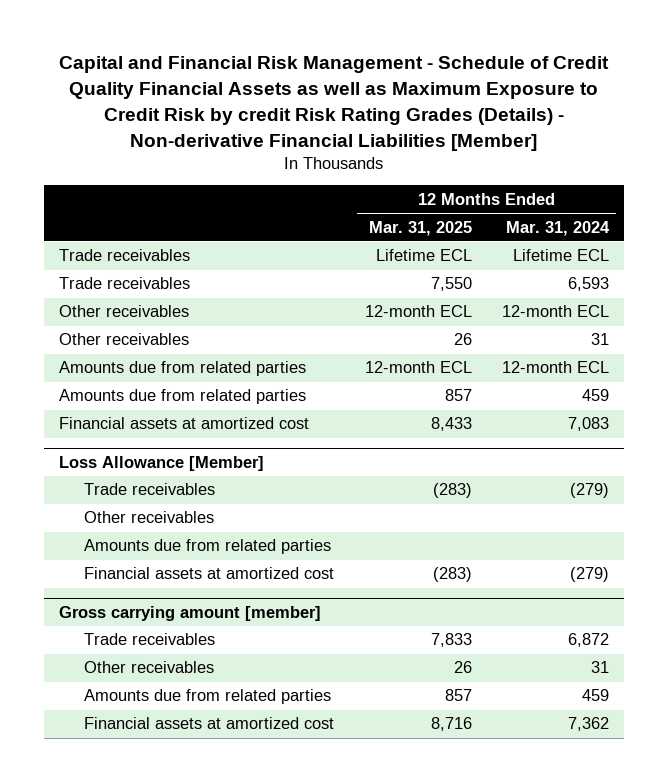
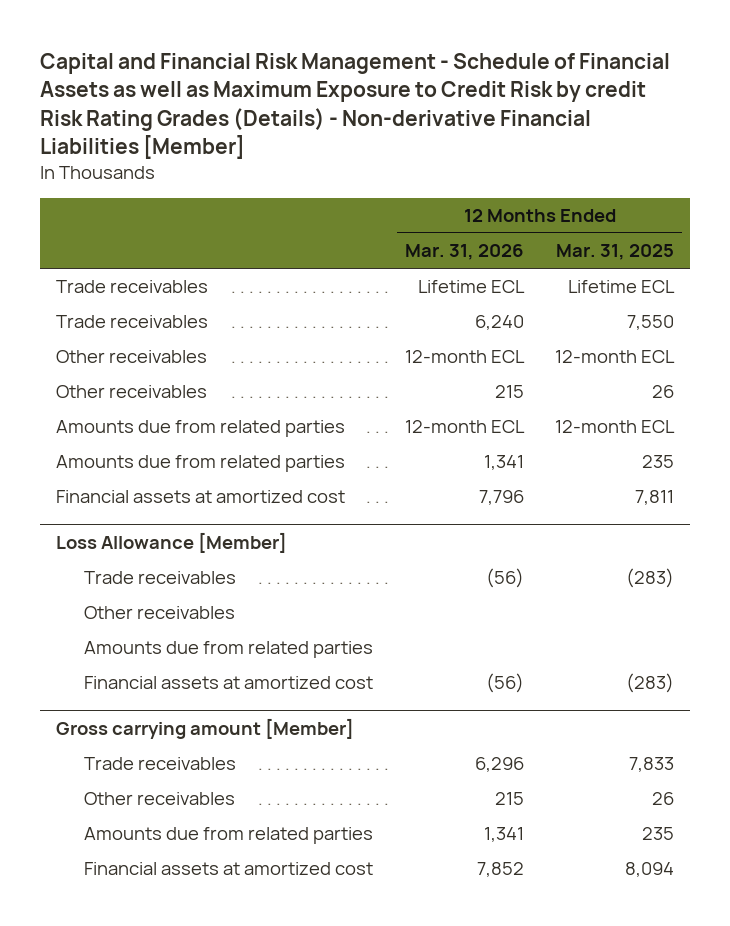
- Capital and Financial Risk Management - Schedule of Credit Quality Financial Assets as well as Maximum Exposure to Credit Risk by credit Risk Rating Grades (Details) - Non-derivative Financial Liabilities [Member]
+ Capital and Financial Risk Management - Schedule of Financial Assets as well as Maximum Exposure to Credit Risk by credit Risk Rating Grades (Details) - Non-derivative Financial Liabilities [Member]
- | 12 Months Ended Mar. 31, 2025 | 12 Months Ended Mar. 31, 2024
+ | 12 Months Ended Mar. 31, 2026 | 12 Months Ended Mar. 31, 2025
- Amounts due from related parties | 857 | 459
- Financial assets at amortized cost | 8,433 | 7,083
+ Amounts due from related parties | 1,341 | 235
+ Financial assets at amortized cost | 7,796 | 7,811
- Gross carrying amount [member]
+ Gross carrying amount [Member]
- Amounts due from related parties | 857 | 459
- Financial assets at amortized cost | 8,716 | 7,362
+ Amounts due from related parties | 1,341 | 235
+ Financial assets at amortized cost | 7,852 | 8,094

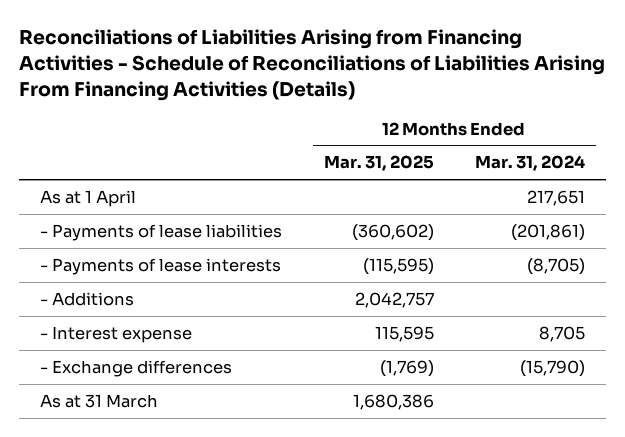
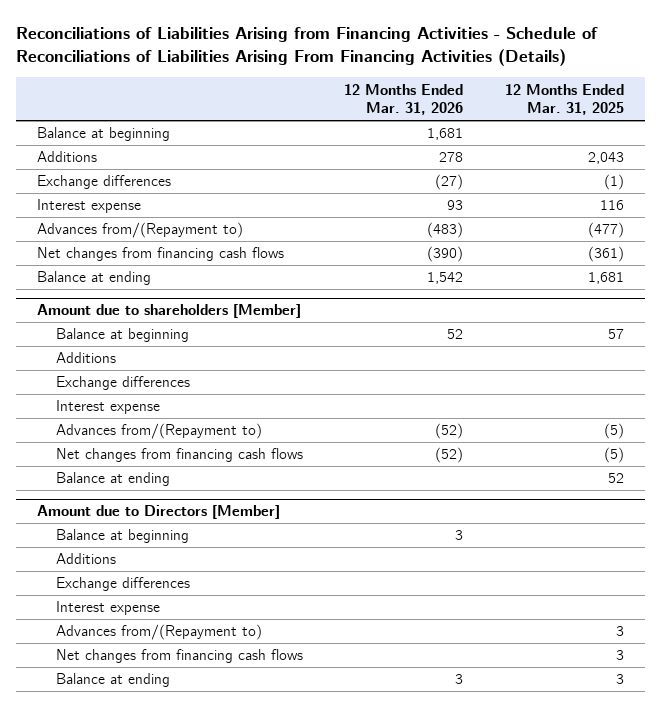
- | 12 Months Ended Mar. 31, 2025 | 12 Months Ended Mar. 31, 2024
+ | 12 Months Ended Mar. 31, 2026 | 12 Months Ended Mar. 31, 2025
- As at 1 April | | 217,651
- - Payments of lease liabilities | (360,602) | (201,861)
- - Payments of lease interests | (115,595) | (8,705)
- - Additions | 2,042,757 |
- - Interest expense | 115,595 | 8,705
- - Exchange differences | (1,769) | (15,790)
- As at 31 March | 1,680,386 |
+ Balance at beginning | 1,681 |
+ Additions | 278 | 2,043
+ Exchange differences | (27) | (1)
+ Interest expense | 93 | 116
+ Advances from/(Repayment to) | (483) | (477)
+ Net changes from financing cash flows | (390) | (361)
+ Balance at ending | 1,542 | 1,681
+ Amount due to shareholders [Member]
+ Balance at beginning | 52 | 57
+ Additions
+ Exchange differences
+ Interest expense
+ Advances from/(Repayment to) | (52) | (5)
+ Net changes from financing cash flows | (52) | (5)
+ Balance at ending | | 52
+ Amount due to Directors [Member]
+ Balance at beginning | 3 |
+ Additions
+ Exchange differences
+ Interest expense
+ Advances from/(Repayment to) | | 3
+ Net changes from financing cash flows | | 3
+ Balance at ending | 3 | 3

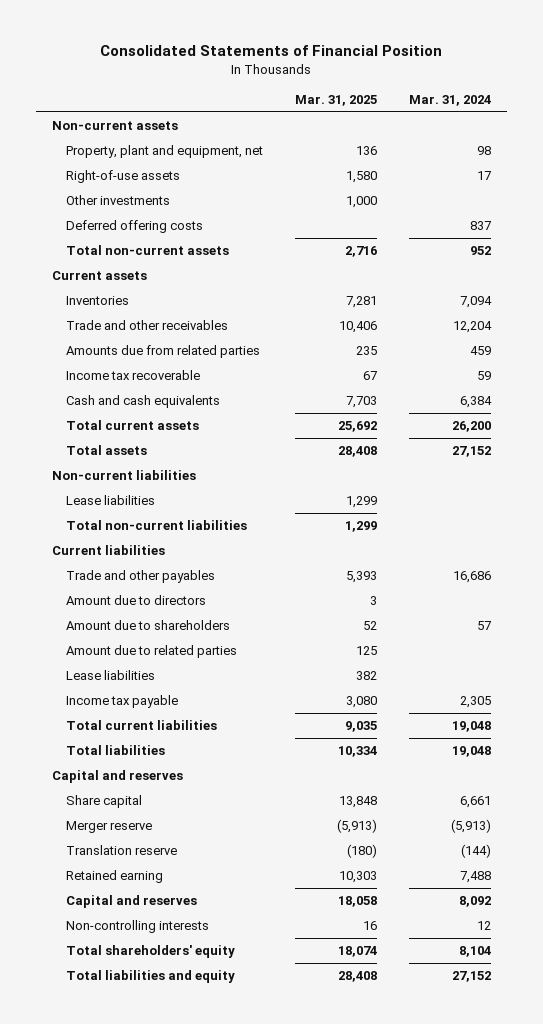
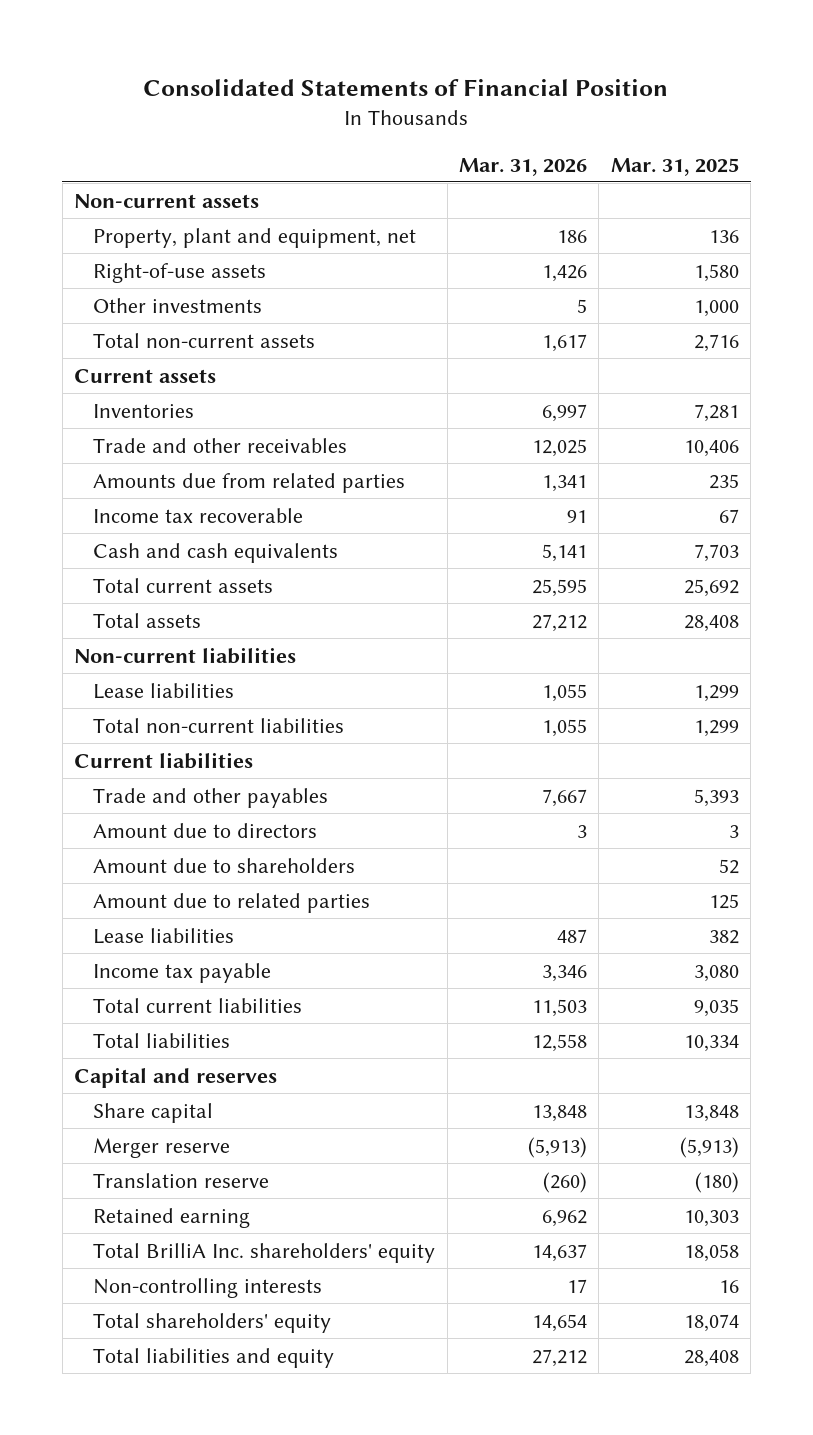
- | Mar. 31, 2025 | Mar. 31, 2024
+ | Mar. 31, 2026 | Mar. 31, 2025
- Deferred offering costs | | 837
- Capital and reserves | 18,058 | 8,092
+ Total BrilliA Inc. shareholders' equity | 14,637 | 18,058

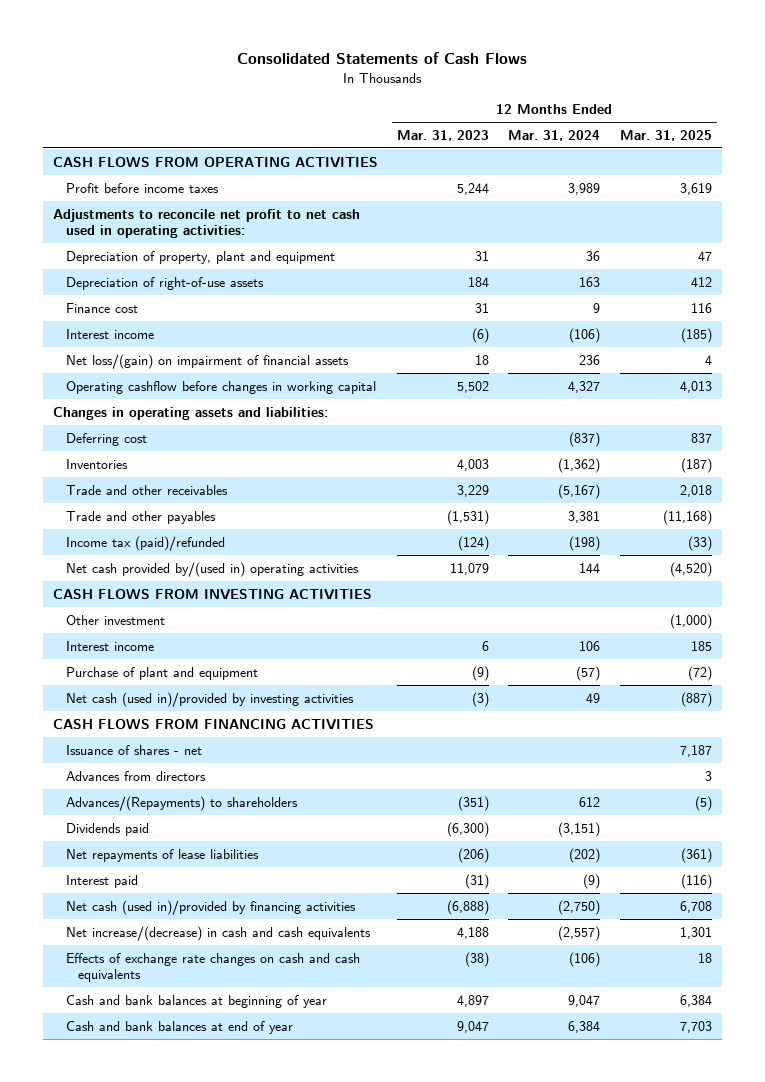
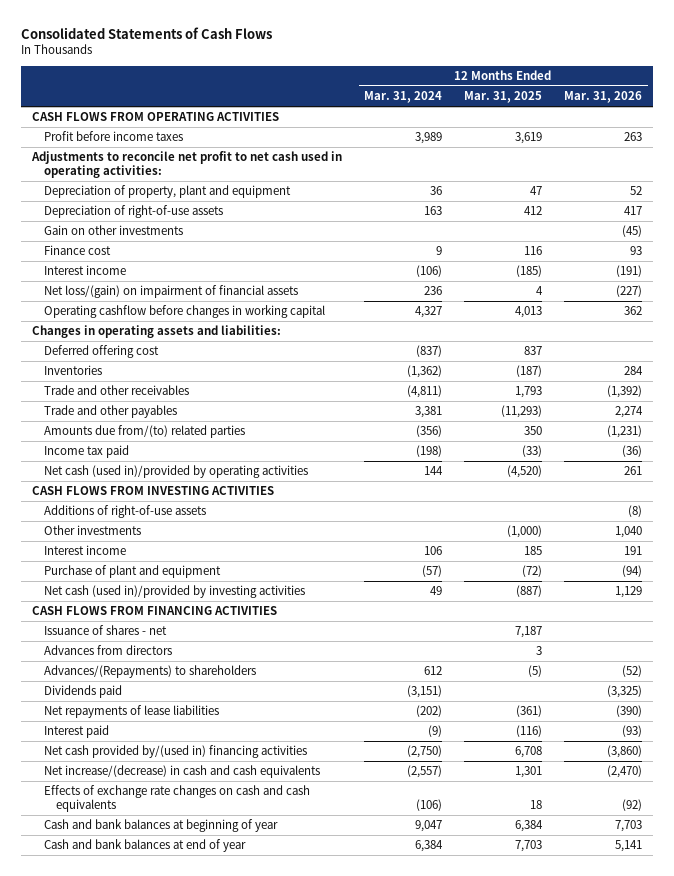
- | 12 Months Ended Mar. 31, 2023 | 12 Months Ended Mar. 31, 2024 | 12 Months Ended Mar. 31, 2025
+ | 12 Months Ended Mar. 31, 2024 | 12 Months Ended Mar. 31, 2025 | 12 Months Ended Mar. 31, 2026
+ Gain on other investments | | | (45)
- Deferring cost | | (837) | 837
+ Deferred offering cost | (837) | 837 |
- Trade and other receivables | 3,229 | (5,167) | 2,018
- Trade and other payables | (1,531) | 3,381 | (11,168)
- Income tax (paid)/refunded | (124) | (198) | (33)
- Net cash provided by/(used in) operating activities | 11,079 | 144 | (4,520)
+ Trade and other receivables | (4,811) | 1,793 | (1,392)
+ Trade and other payables | 3,381 | (11,293) | 2,274
+ Amounts due from/(to) related parties | (356) | 350 | (1,231)
+ Income tax paid | (198) | (33) | (36)
+ Net cash (used in)/provided by operating activities | 144 | (4,520) | 261
- Other investment | | | (1,000)
+ Additions of right-of-use assets | | | (8)
+ Other investments | | (1,000) | 1,040
- Net cash (used in)/provided by financing activities | (6,888) | (2,750) | 6,708
+ Net cash provided by/(used in) financing activities | (2,750) | 6,708 | (3,860)

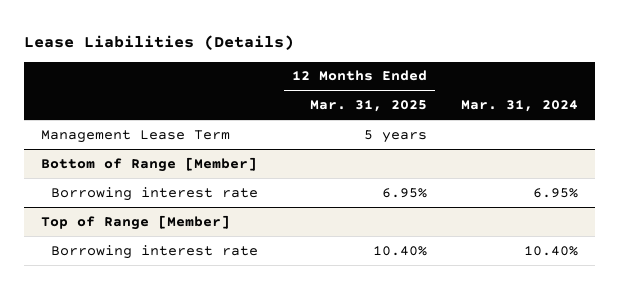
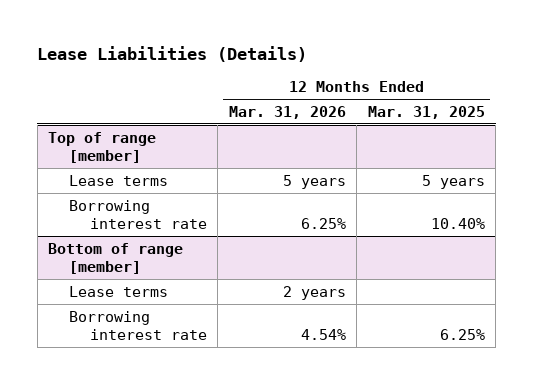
- | 12 Months Ended Mar. 31, 2025 | Mar. 31, 2024
+ | 12 Months Ended Mar. 31, 2026 | 12 Months Ended Mar. 31, 2025
- Management Lease Term | 5 years |
- Bottom of Range [Member]
- Borrowing interest rate | 6.95% | 6.95%
- Top of Range [Member]
+ Top of range [member]
+ Lease terms | 5 years | 5 years
+ Bottom of range [member]
+ Lease terms | 2 years |
+ Borrowing interest rate | 4.54% | 6.25%

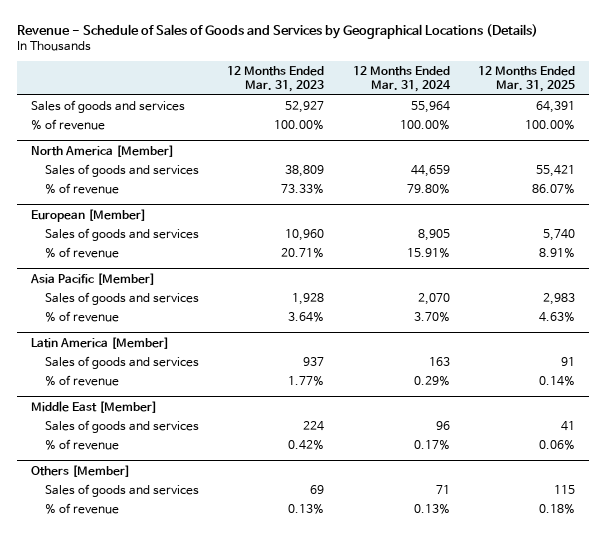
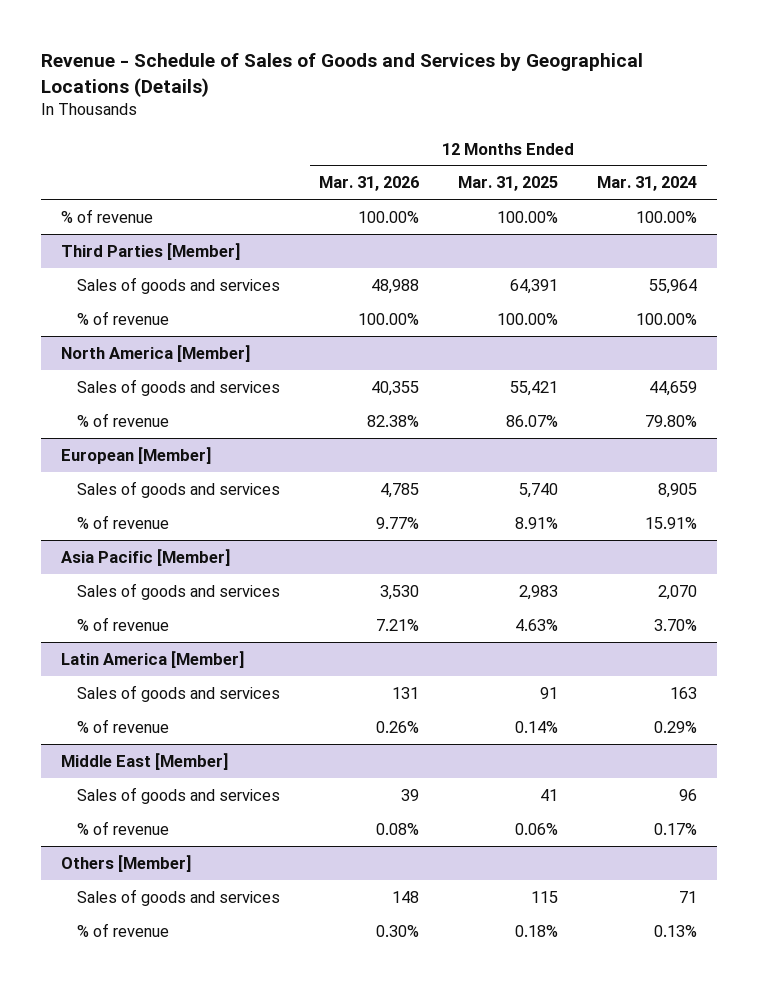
- | 12 Months Ended Mar. 31, 2023 | 12 Months Ended Mar. 31, 2024 | 12 Months Ended Mar. 31, 2025
+ | 12 Months Ended Mar. 31, 2026 | 12 Months Ended Mar. 31, 2025 | 12 Months Ended Mar. 31, 2024
+ % of revenue | 100.00% | 100.00% | 100.00%
+ Third Parties [Member]

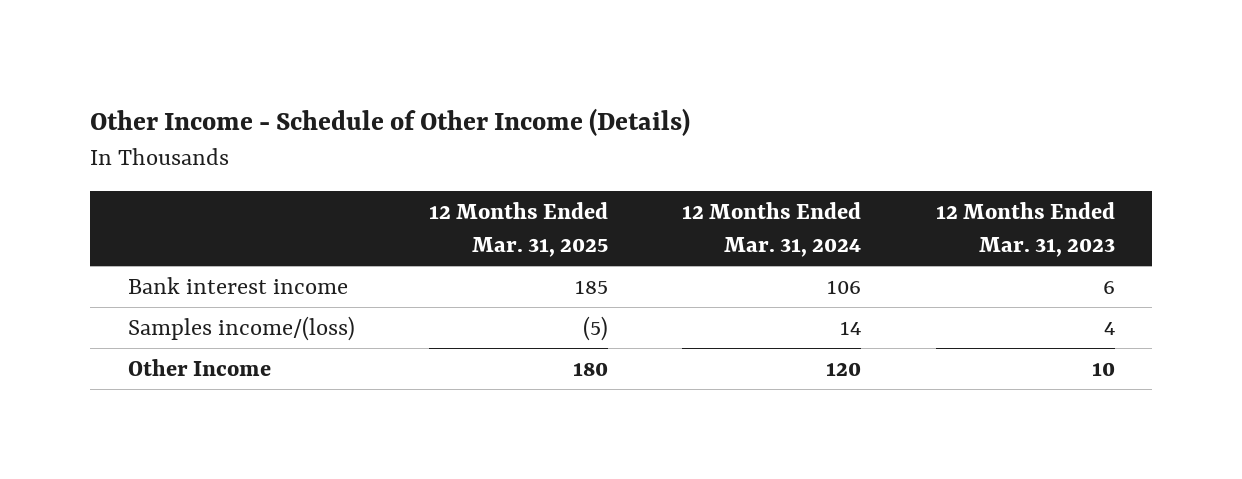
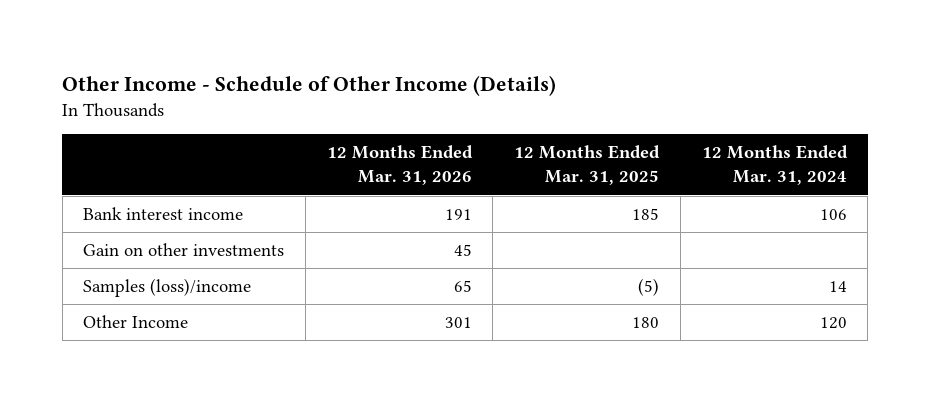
- | 12 Months Ended Mar. 31, 2025 | 12 Months Ended Mar. 31, 2024 | 12 Months Ended Mar. 31, 2023
+ | 12 Months Ended Mar. 31, 2026 | 12 Months Ended Mar. 31, 2025 | 12 Months Ended Mar. 31, 2024
- Samples income/(loss) | (5) | 14 | 4
+ Gain on other investments | 45 | |
+ Samples (loss)/income | 65 | (5) | 14

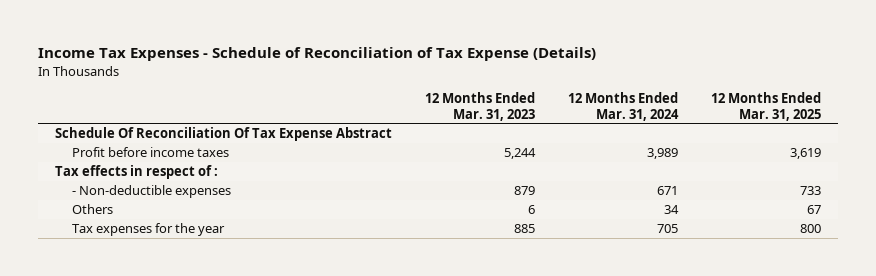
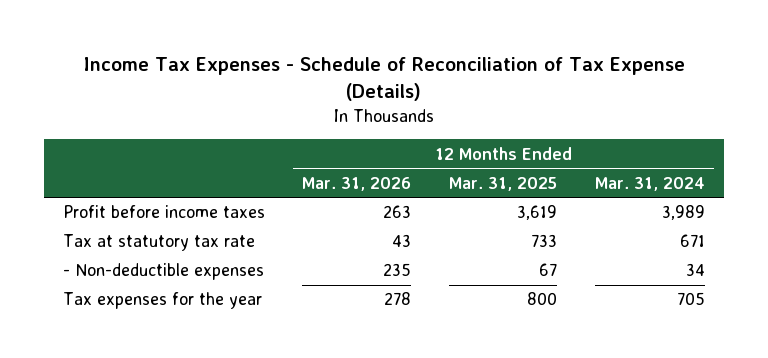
- | 12 Months Ended Mar. 31, 2023 | 12 Months Ended Mar. 31, 2024 | 12 Months Ended Mar. 31, 2025
+ | 12 Months Ended Mar. 31, 2026 | 12 Months Ended Mar. 31, 2025 | 12 Months Ended Mar. 31, 2024
- Schedule Of Reconciliation Of Tax Expense Abstract
- Tax effects in respect of :
- - Non-deductible expenses | 879 | 671 | 733
- Others | 6 | 34 | 67
+ Tax at statutory tax rate | 43 | 733 | 671
+ - Non-deductible expenses | 235 | 67 | 34

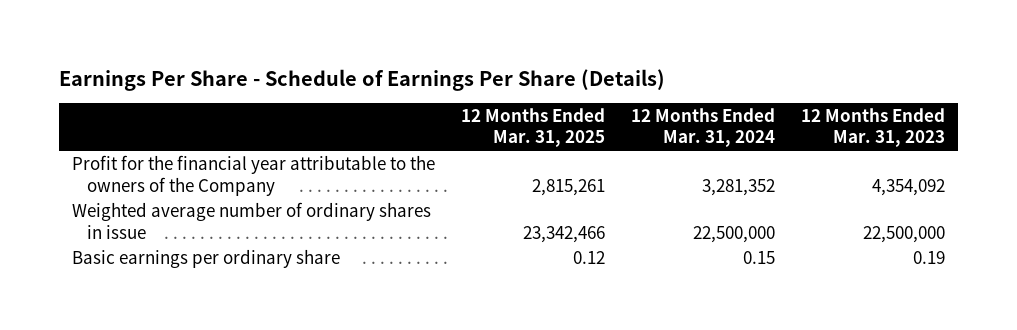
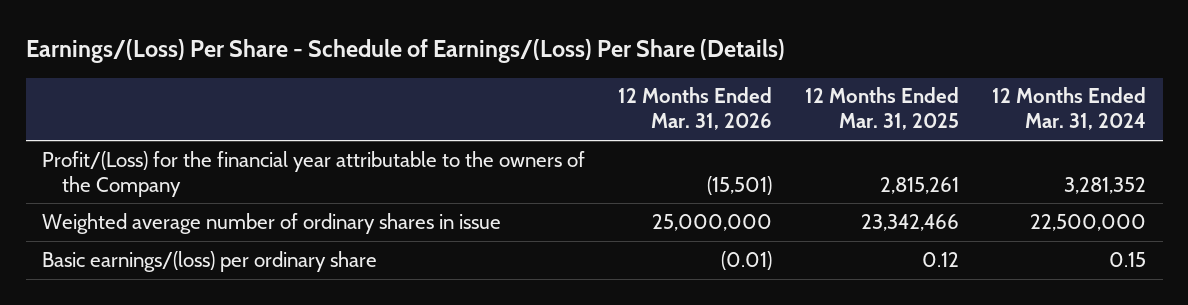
- Earnings Per Share - Schedule of Earnings Per Share (Details)
+ Earnings/(Loss) Per Share - Schedule of Earnings/(Loss) Per Share (Details)
- | 12 Months Ended Mar. 31, 2025 | 12 Months Ended Mar. 31, 2024 | 12 Months Ended Mar. 31, 2023
+ | 12 Months Ended Mar. 31, 2026 | 12 Months Ended Mar. 31, 2025 | 12 Months Ended Mar. 31, 2024
- Profit for the financial year attributable to the owners of the Company | 2,815,261 | 3,281,352 | 4,354,092
+ Profit/(Loss) for the financial year attributable to the owners of the Company | (15,501) | 2,815,261 | 3,281,352
- Basic earnings per ordinary share | 0.12 | 0.15 | 0.19
+ Basic earnings/(loss) per ordinary share | (0.01) | 0.12 | 0.15

